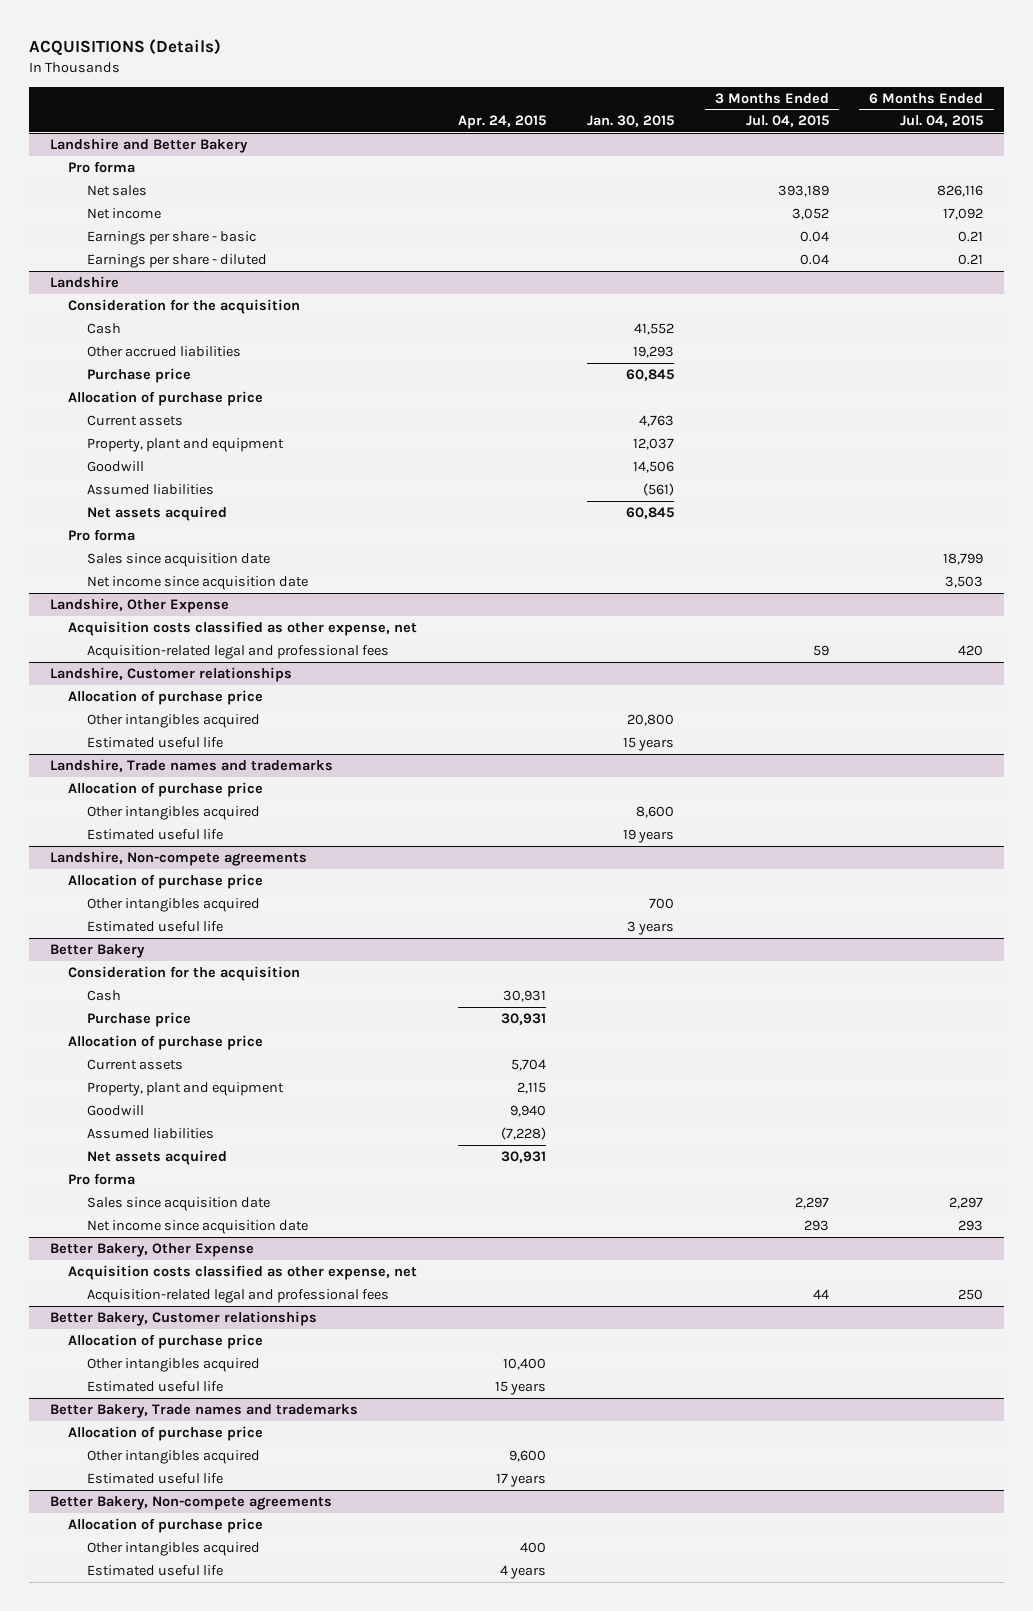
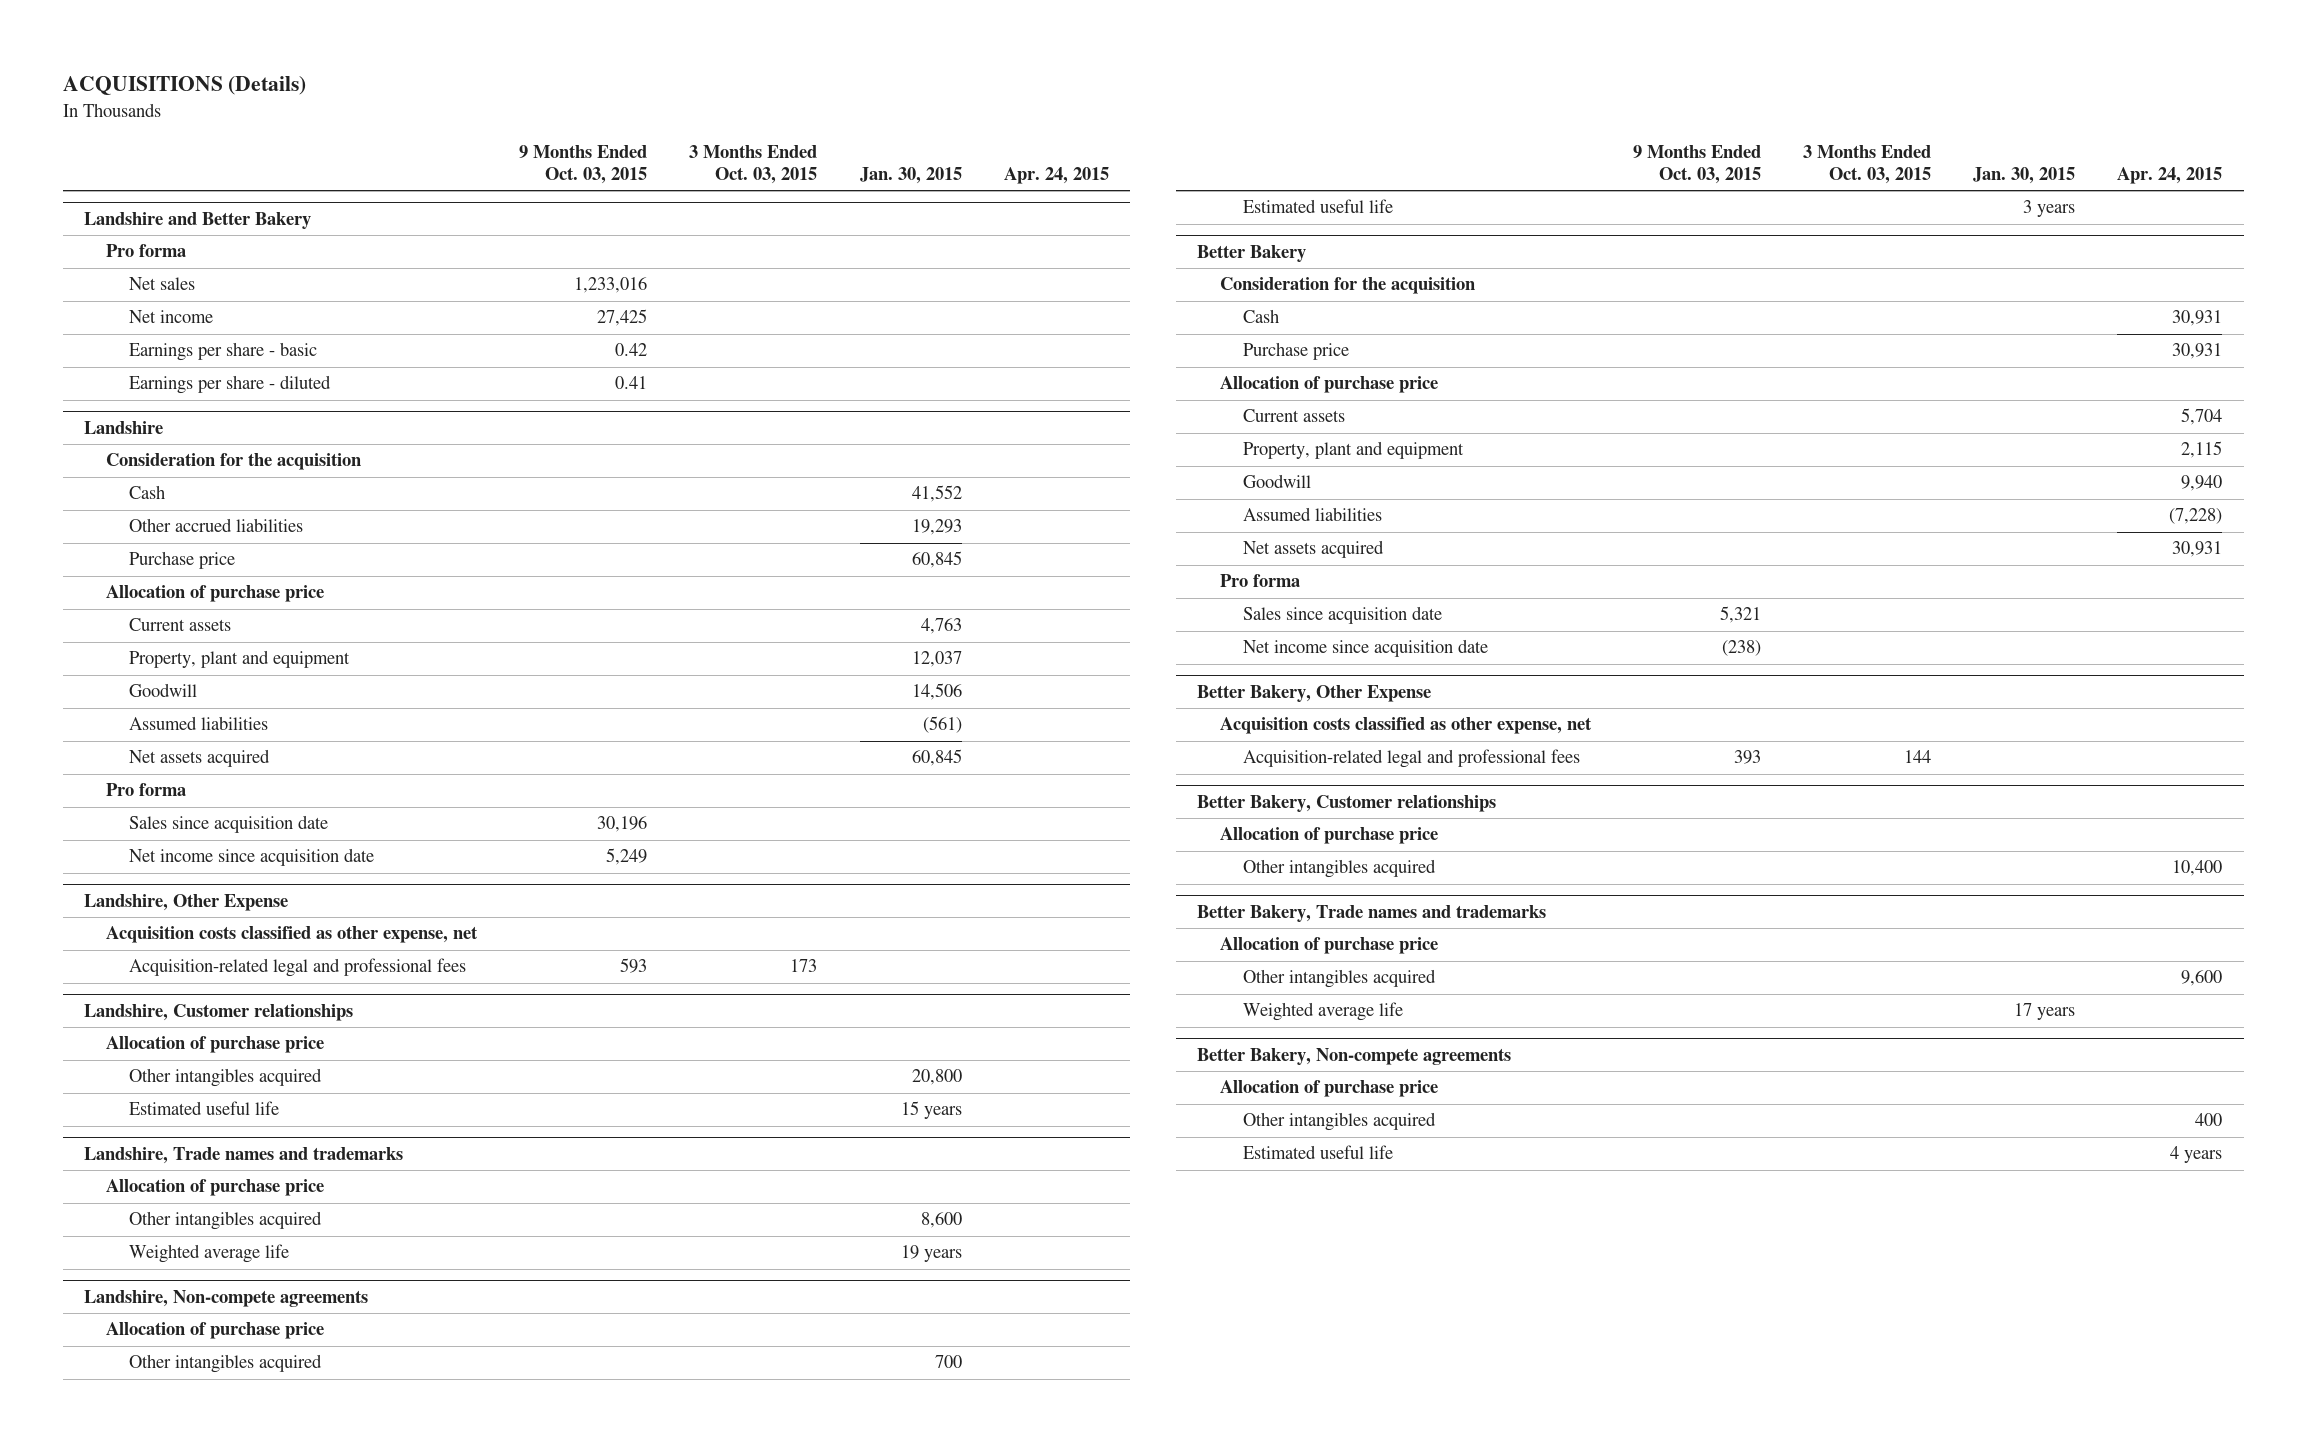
- | Apr. 24, 2015 | Jan. 30, 2015 | 3 Months Ended Jul. 04, 2015 | 6 Months Ended Jul. 04, 2015
+ | 9 Months Ended Oct. 03, 2015 | 3 Months Ended Oct. 03, 2015 | Jan. 30, 2015 | Apr. 24, 2015
@ Landshire, Trade names and trademarks
- Estimated useful life | | 19 years | |
+ Weighted average life | | | 19 years |
@ Better Bakery, Customer relationships
- Estimated useful life | 15 years | | |
@ Better Bakery, Trade names and trademarks
- Estimated useful life | 17 years | | |
+ Weighted average life | | | 17 years |

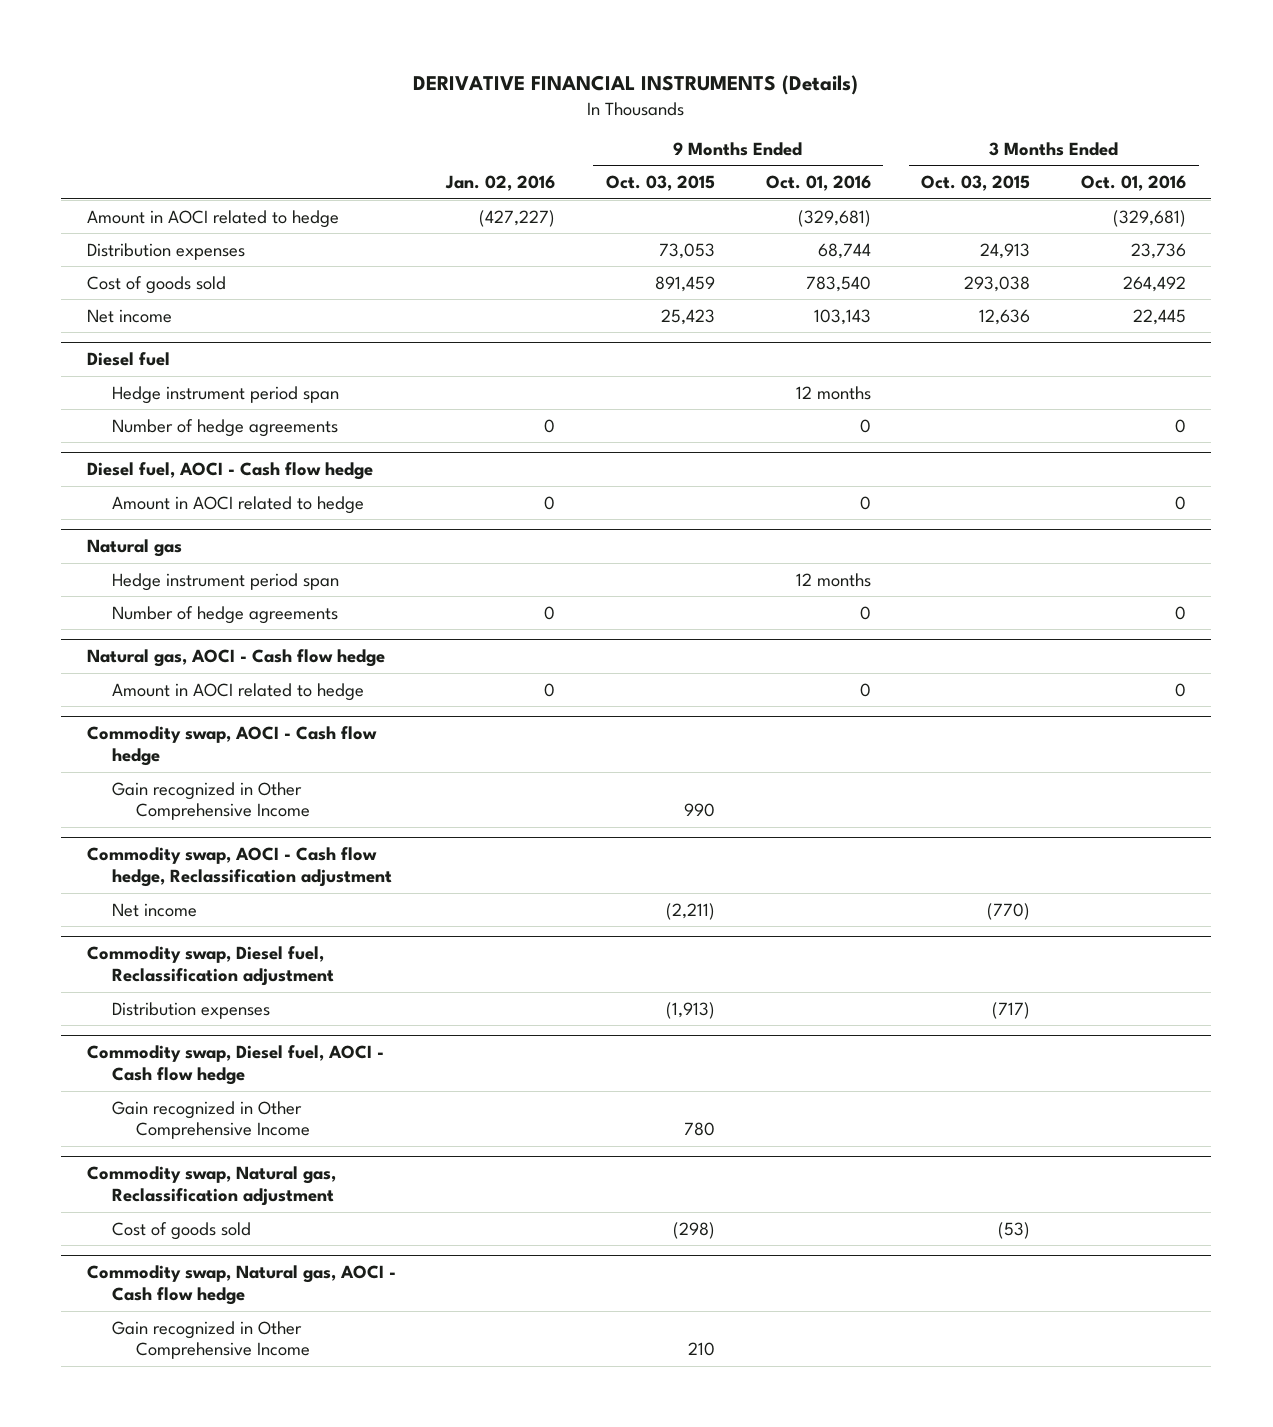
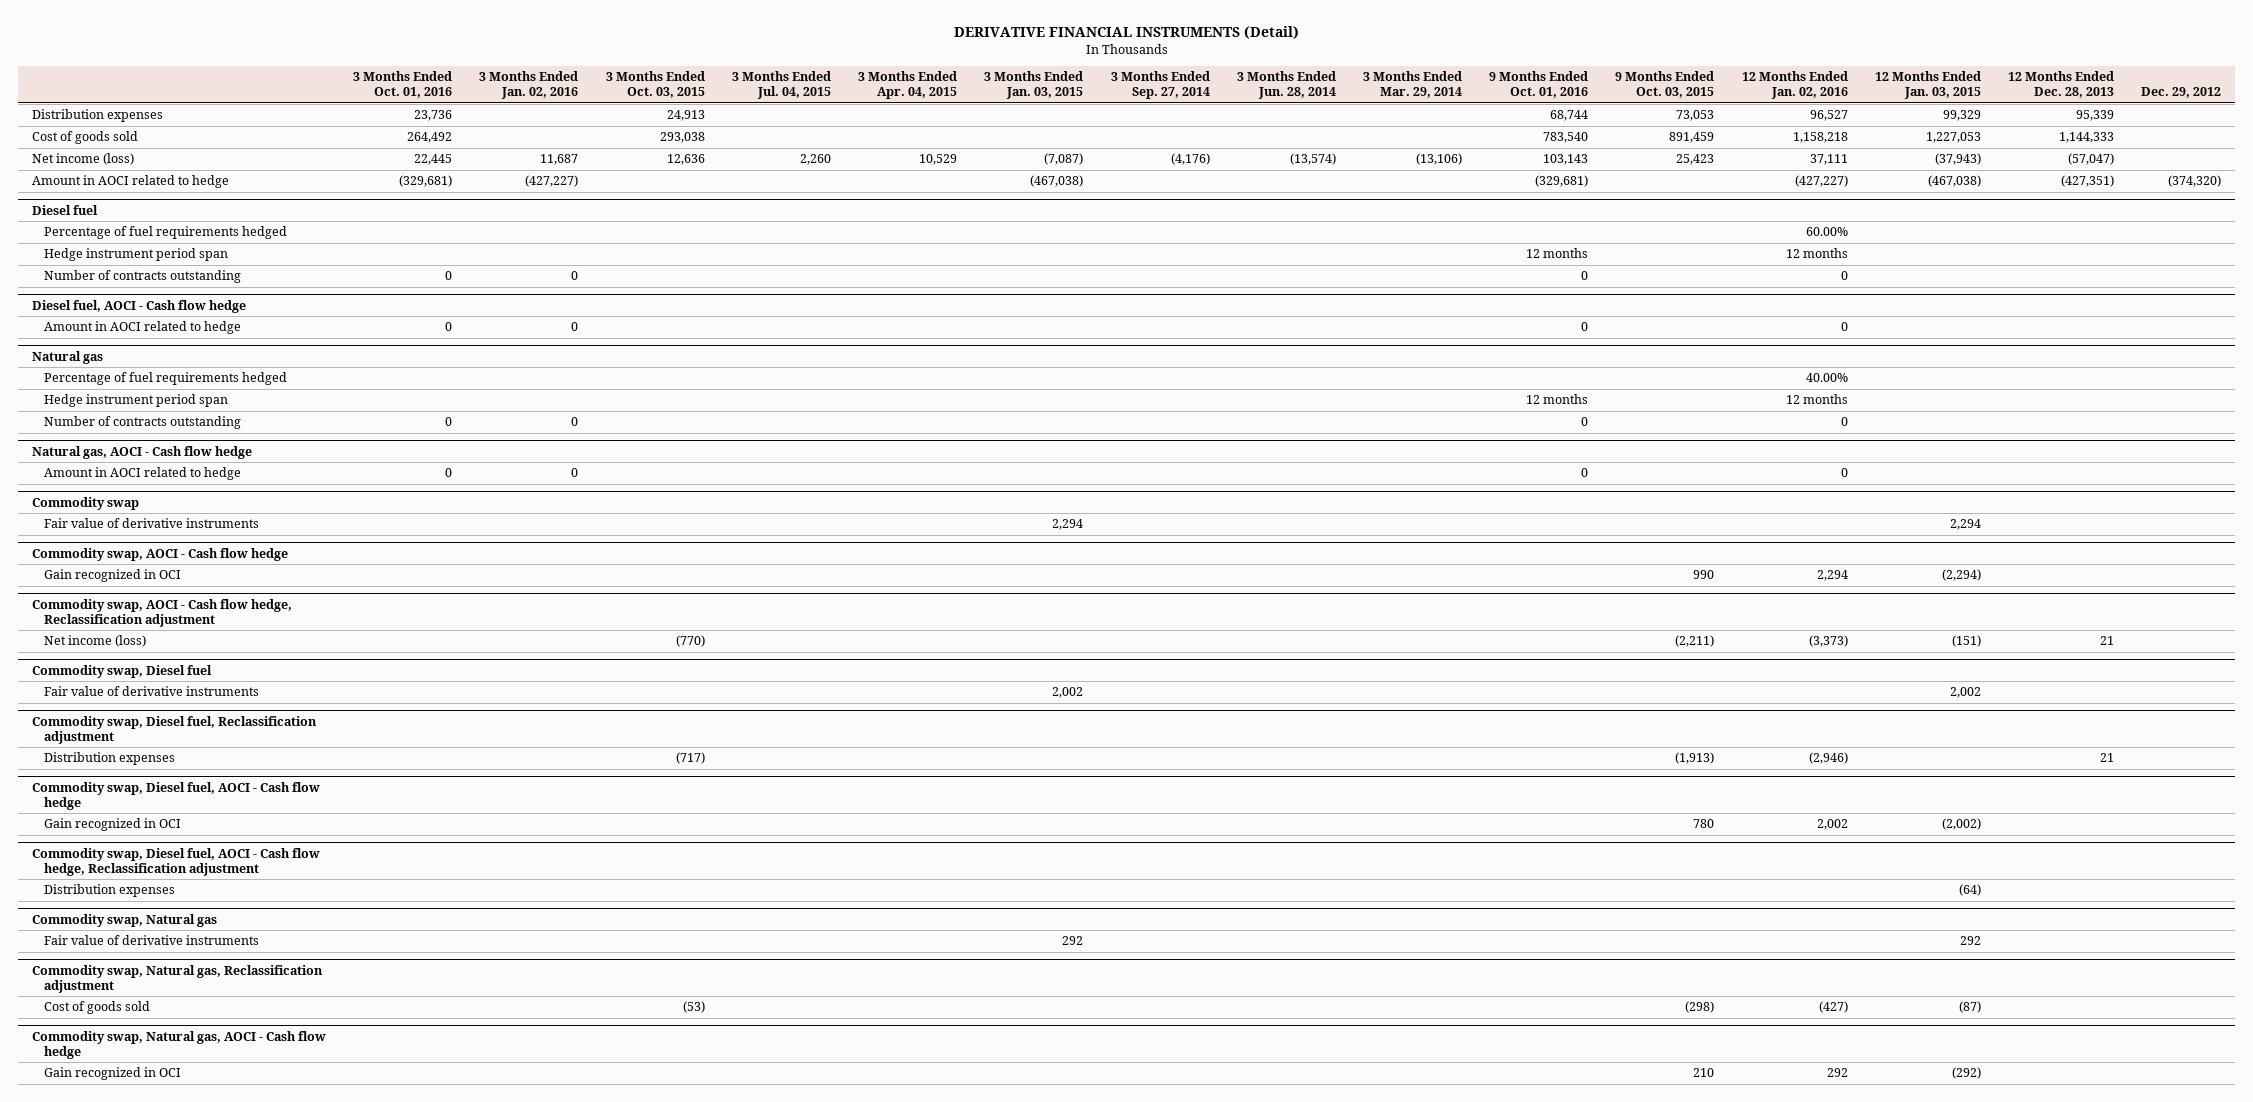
- DERIVATIVE FINANCIAL INSTRUMENTS (Details)
+ DERIVATIVE FINANCIAL INSTRUMENTS (Detail)
- | Jan. 02, 2016 | 9 Months Ended Oct. 03, 2015 | 9 Months Ended Oct. 01, 2016 | 3 Months Ended Oct. 03, 2015 | 3 Months Ended Oct. 01, 2016
+ | 3 Months Ended Oct. 01, 2016 | 3 Months Ended Jan. 02, 2016 | 3 Months Ended Oct. 03, 2015 | 3 Months Ended Jul. 04, 2015 | 3 Months Ended Apr. 04, 2015 | 3 Months Ended Jan. 03, 2015 | 3 Months Ended Sep. 27, 2014 | 3 Months Ended Jun. 28, 2014 | 3 Months Ended Mar. 29, 2014 | 9 Months Ended Oct. 01, 2016 | 9 Months Ended Oct. 03, 2015 | 12 Months Ended Jan. 02, 2016 | 12 Months Ended Jan. 03, 2015 | 12 Months Ended Dec. 28, 2013 | Dec. 29, 2012
- Net income | | 25,423 | 103,143 | 12,636 | 22,445
+ Net income (loss) | 22,445 | 11,687 | 12,636 | 2,260 | 10,529 | (7,087) | (4,176) | (13,574) | (13,106) | 103,143 | 25,423 | 37,111 | (37,943) | (57,047) |
moved down: Amount in AOCI related to hedge | (329,681) | (427,227) | | | | (467,038) | | | | (329,681) | | (427,227) | (467,038) | (427,351) | (374,320)
@ Diesel fuel
+ Percentage of fuel requirements hedged | | | | | | | | | | | | 60.00% | | |
- Number of hedge agreements | 0 | | 0 | | 0
+ Number of contracts outstanding | 0 | 0 | | | | | | | | 0 | | 0 | | |
@ Natural gas
+ Percentage of fuel requirements hedged | | | | | | | | | | | | 40.00% | | |
- Number of hedge agreements | 0 | | 0 | | 0
+ Number of contracts outstanding | 0 | 0 | | | | | | | | 0 | | 0 | | |
+ Commodity swap
+ Fair value of derivative instruments | | | | | | 2,294 | | | | | | | 2,294 | |
@ Commodity swap, AOCI - Cash flow hedge
- Gain recognized in Other Comprehensive Income | | 990 | | |
+ Gain recognized in OCI | | | | | | | | | | | 990 | 2,294 | (2,294) | |
@ Commodity swap, AOCI - Cash flow hedge, Reclassification adjustment
- Net income | | (2,211) | | (770) |
+ Net income (loss) | | | (770) | | | | | | | | (2,211) | (3,373) | (151) | 21 |
+ Commodity swap, Diesel fuel
+ Fair value of derivative instruments | | | | | | 2,002 | | | | | | | 2,002 | |
@ Commodity swap, Diesel fuel, AOCI - Cash flow hedge
- Gain recognized in Other Comprehensive Income | | 780 | | |
+ Gain recognized in OCI | | | | | | | | | | | 780 | 2,002 | (2,002) | |
+ Commodity swap, Diesel fuel, AOCI - Cash flow hedge, Reclassification adjustment
+ Distribution expenses | | | | | | | | | | | | | (64) | |
+ Commodity swap, Natural gas
+ Fair value of derivative instruments | | | | | | 292 | | | | | | | 292 | |
@ Commodity swap, Natural gas, AOCI - Cash flow hedge
- Gain recognized in Other Comprehensive Income | | 210 | | |
+ Gain recognized in OCI | | | | | | | | | | | 210 | 292 | (292) | |

